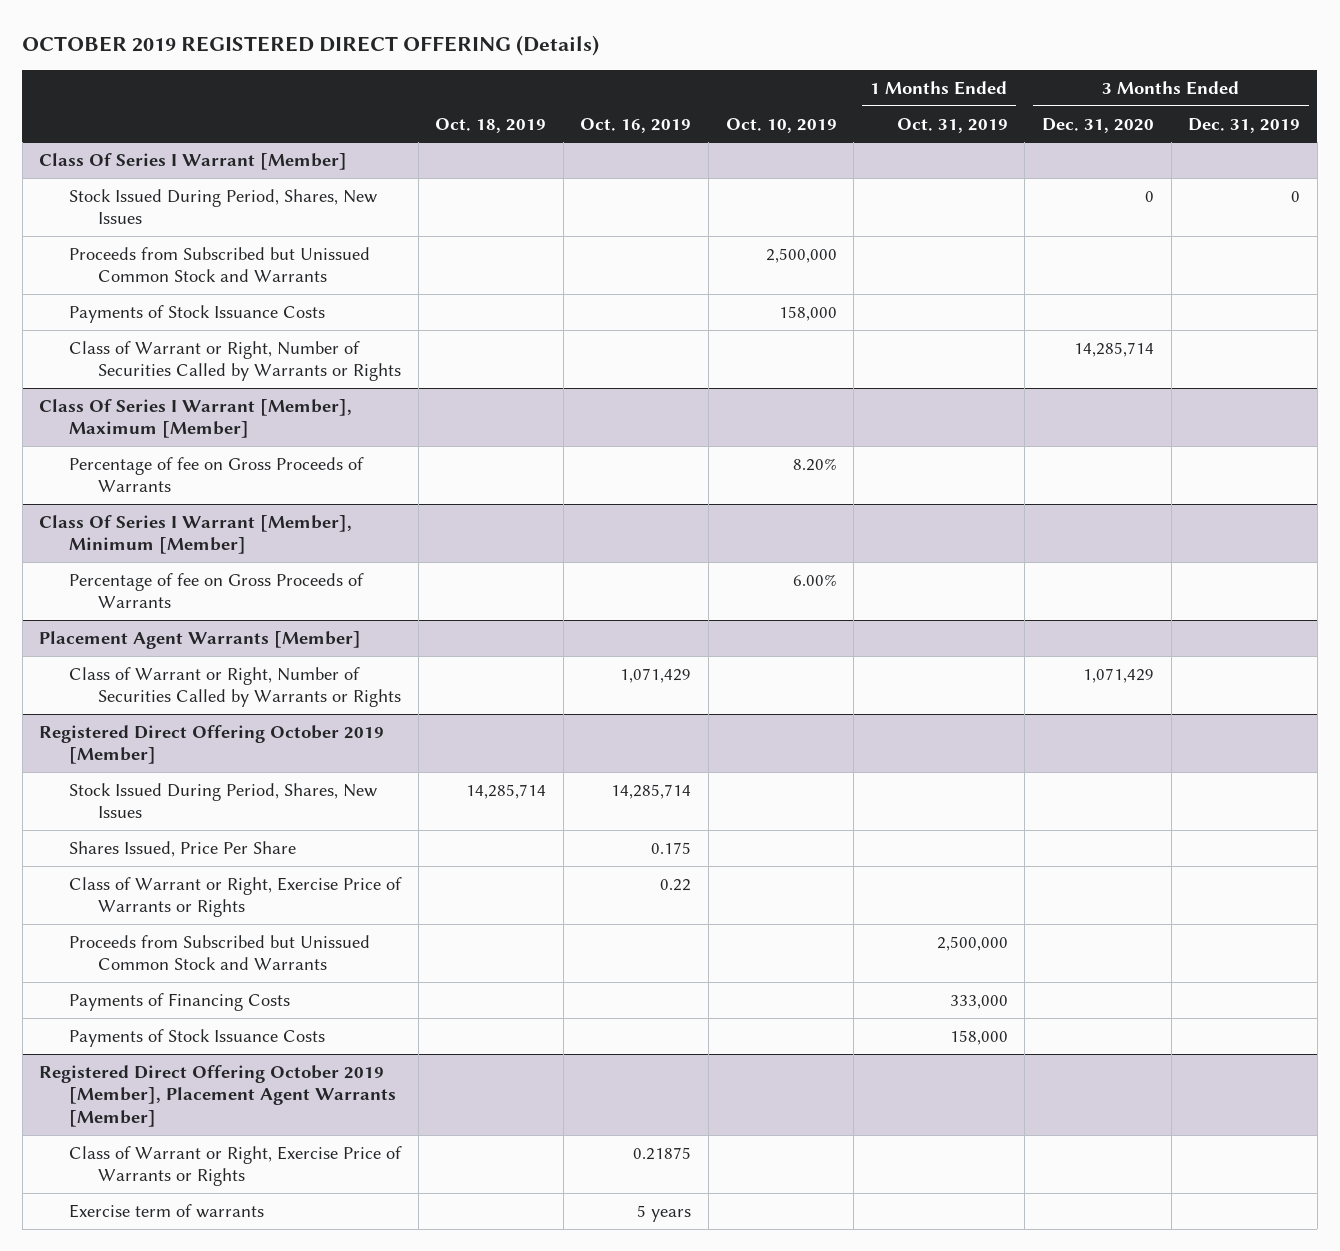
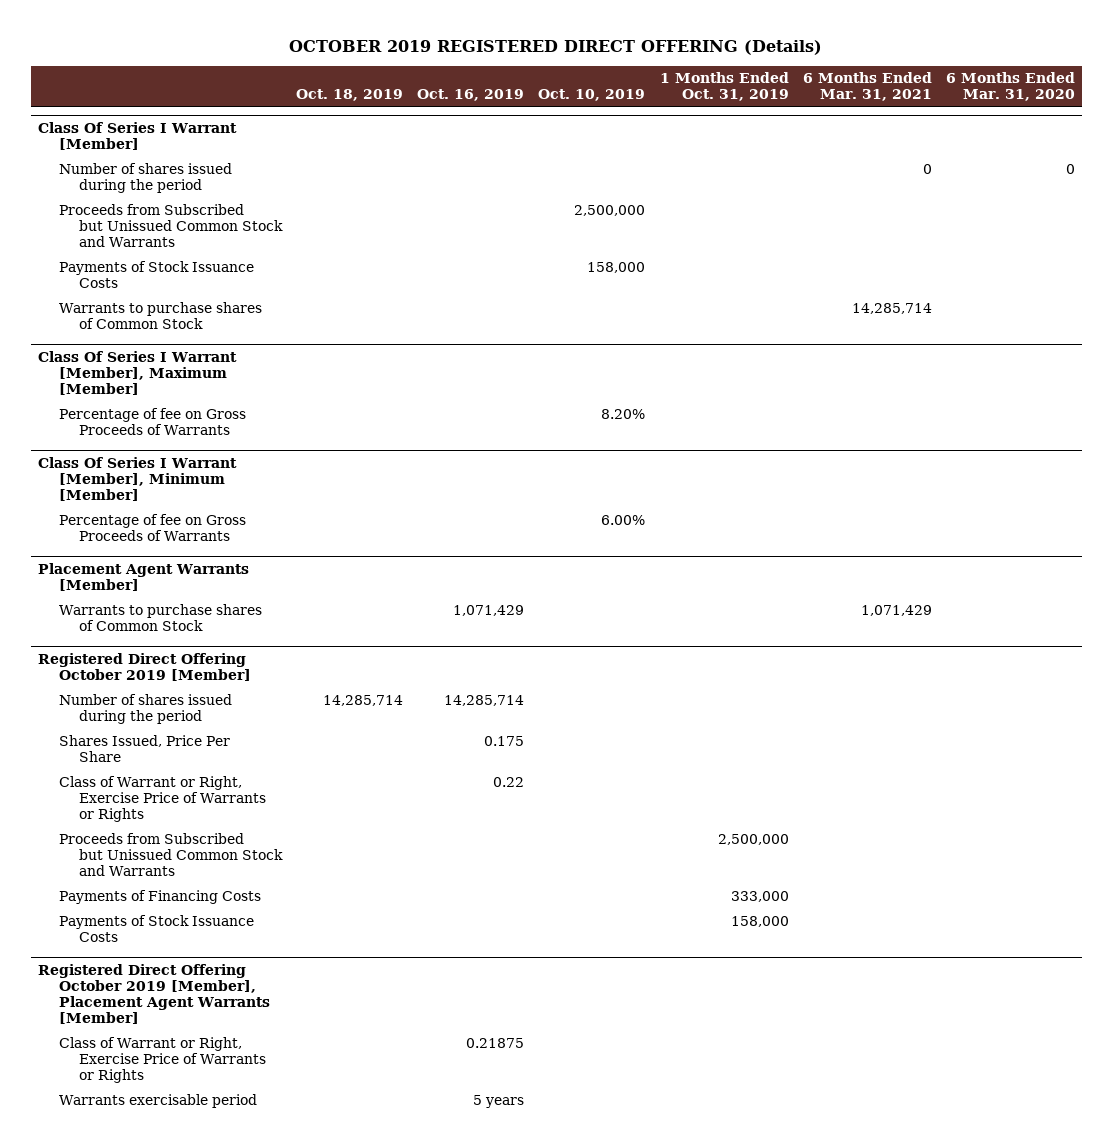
- | Oct. 18, 2019 | Oct. 16, 2019 | Oct. 10, 2019 | 1 Months Ended Oct. 31, 2019 | 3 Months Ended Dec. 31, 2020 | 3 Months Ended Dec. 31, 2019
+ | Oct. 18, 2019 | Oct. 16, 2019 | Oct. 10, 2019 | 1 Months Ended Oct. 31, 2019 | 6 Months Ended Mar. 31, 2021 | 6 Months Ended Mar. 31, 2020
@ Class Of Series I Warrant [Member]
- Stock Issued During Period, Shares, New Issues | | | | | 0 | 0
+ Number of shares issued during the period | | | | | 0 | 0
- Class of Warrant or Right, Number of Securities Called by Warrants or Rights | | | | | 14,285,714 |
+ Warrants to purchase shares of Common Stock | | | | | 14,285,714 |
@ Placement Agent Warrants [Member]
- Class of Warrant or Right, Number of Securities Called by Warrants or Rights | | 1,071,429 | | | 1,071,429 |
+ Warrants to purchase shares of Common Stock | | 1,071,429 | | | 1,071,429 |
@ Registered Direct Offering October 2019 [Member]
- Stock Issued During Period, Shares, New Issues | 14,285,714 | 14,285,714 | | | |
+ Number of shares issued during the period | 14,285,714 | 14,285,714 | | | |
@ Registered Direct Offering October 2019 [Member], Placement Agent Warrants [Member]
- Exercise term of warrants | | 5 years | | | |
+ Warrants exercisable period | | 5 years | | | |

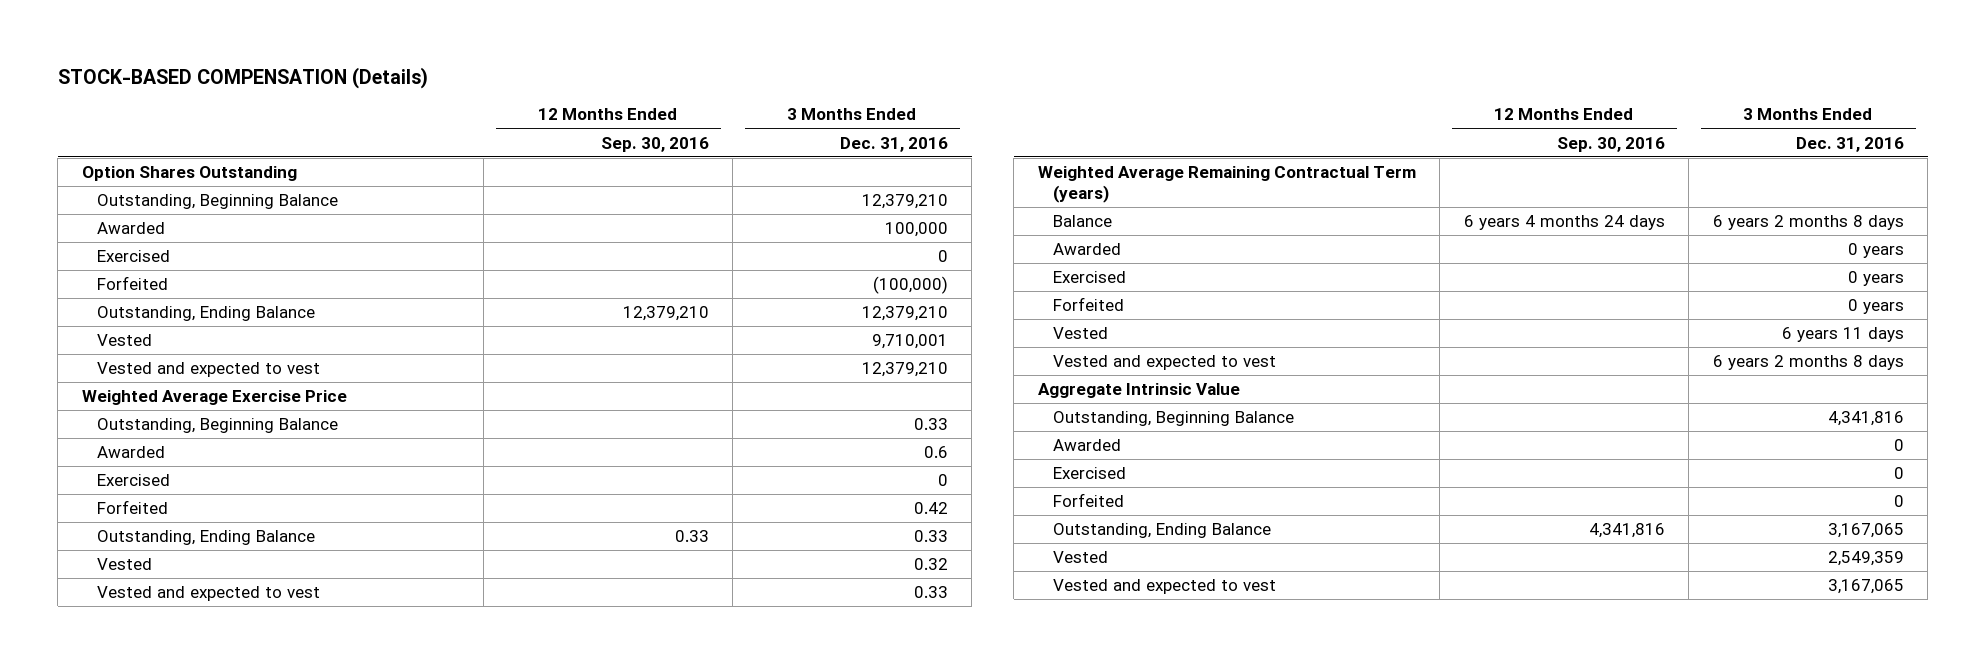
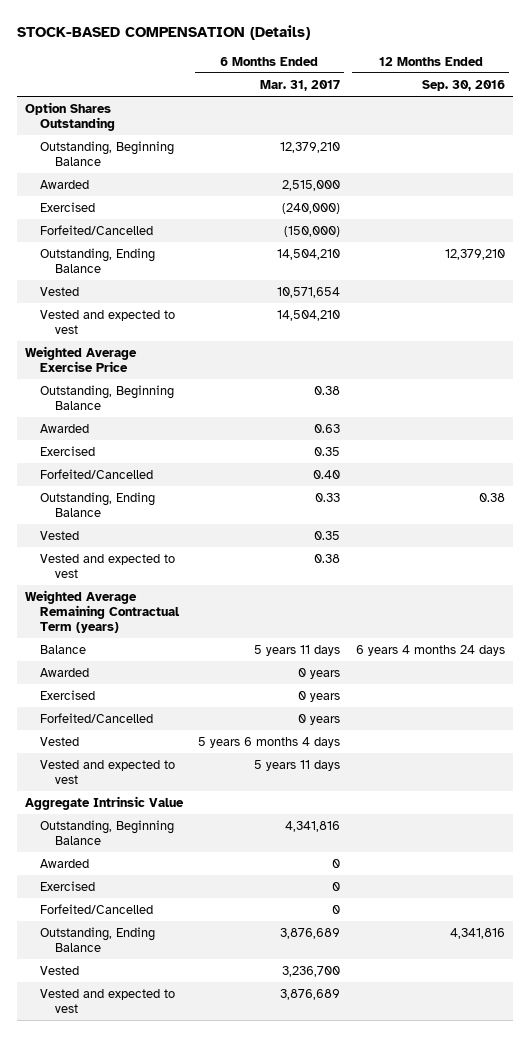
- | 12 Months Ended Sep. 30, 2016 | 3 Months Ended Dec. 31, 2016
+ | 6 Months Ended Mar. 31, 2017 | 12 Months Ended Sep. 30, 2016
- Forfeited | | (100,000)
+ Forfeited/Cancelled | (150,000) |
- Forfeited | | 0.42
- Outstanding, Ending Balance | 0.33 | 0.33
+ Forfeited/Cancelled | 0.40 |
+ Outstanding, Ending Balance | 0.33 | 0.38
- Forfeited | | 0 years
+ Forfeited/Cancelled | 0 years |
- Forfeited | | 0
+ Forfeited/Cancelled | 0 |

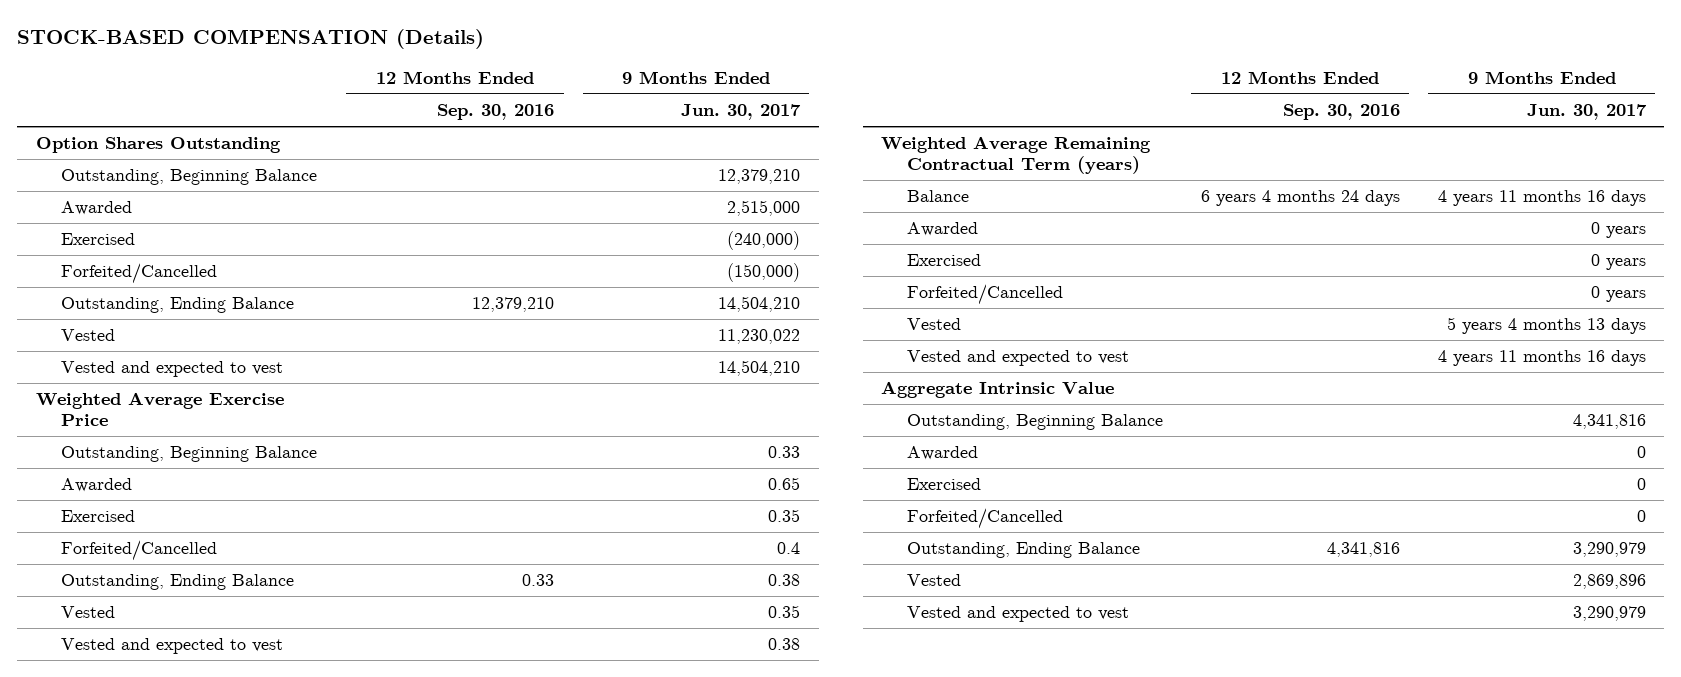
- | 6 Months Ended Mar. 31, 2017 | 12 Months Ended Sep. 30, 2016
+ | 12 Months Ended Sep. 30, 2016 | 9 Months Ended Jun. 30, 2017
- Outstanding, Ending Balance | 0.33 | 0.38
+ Outstanding, Ending Balance | 0.33 | 0.38

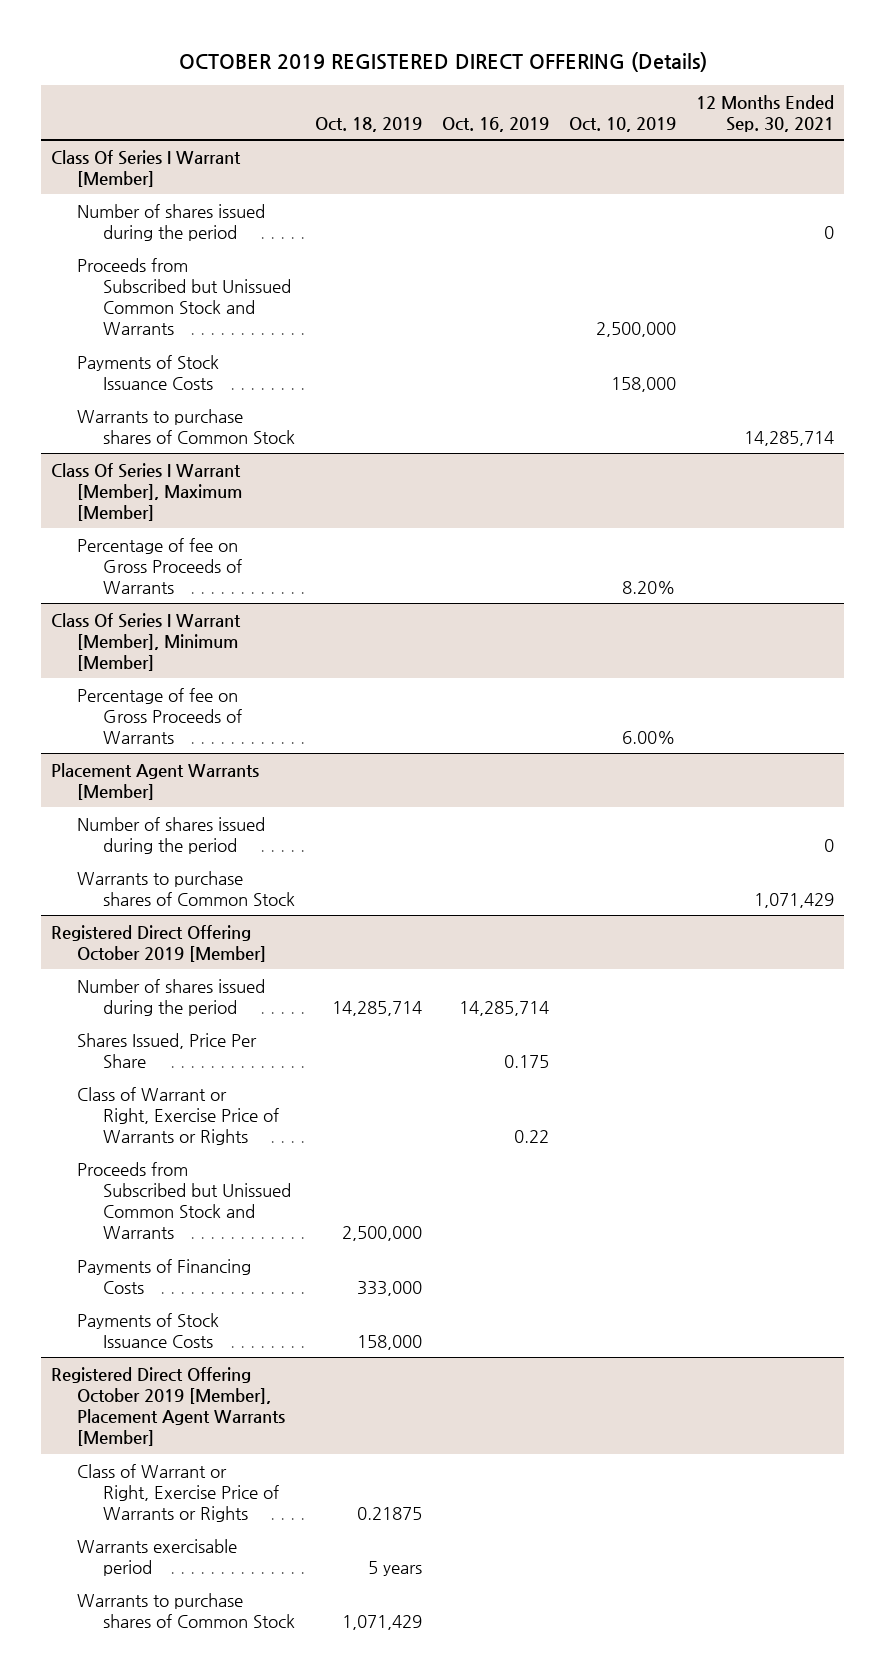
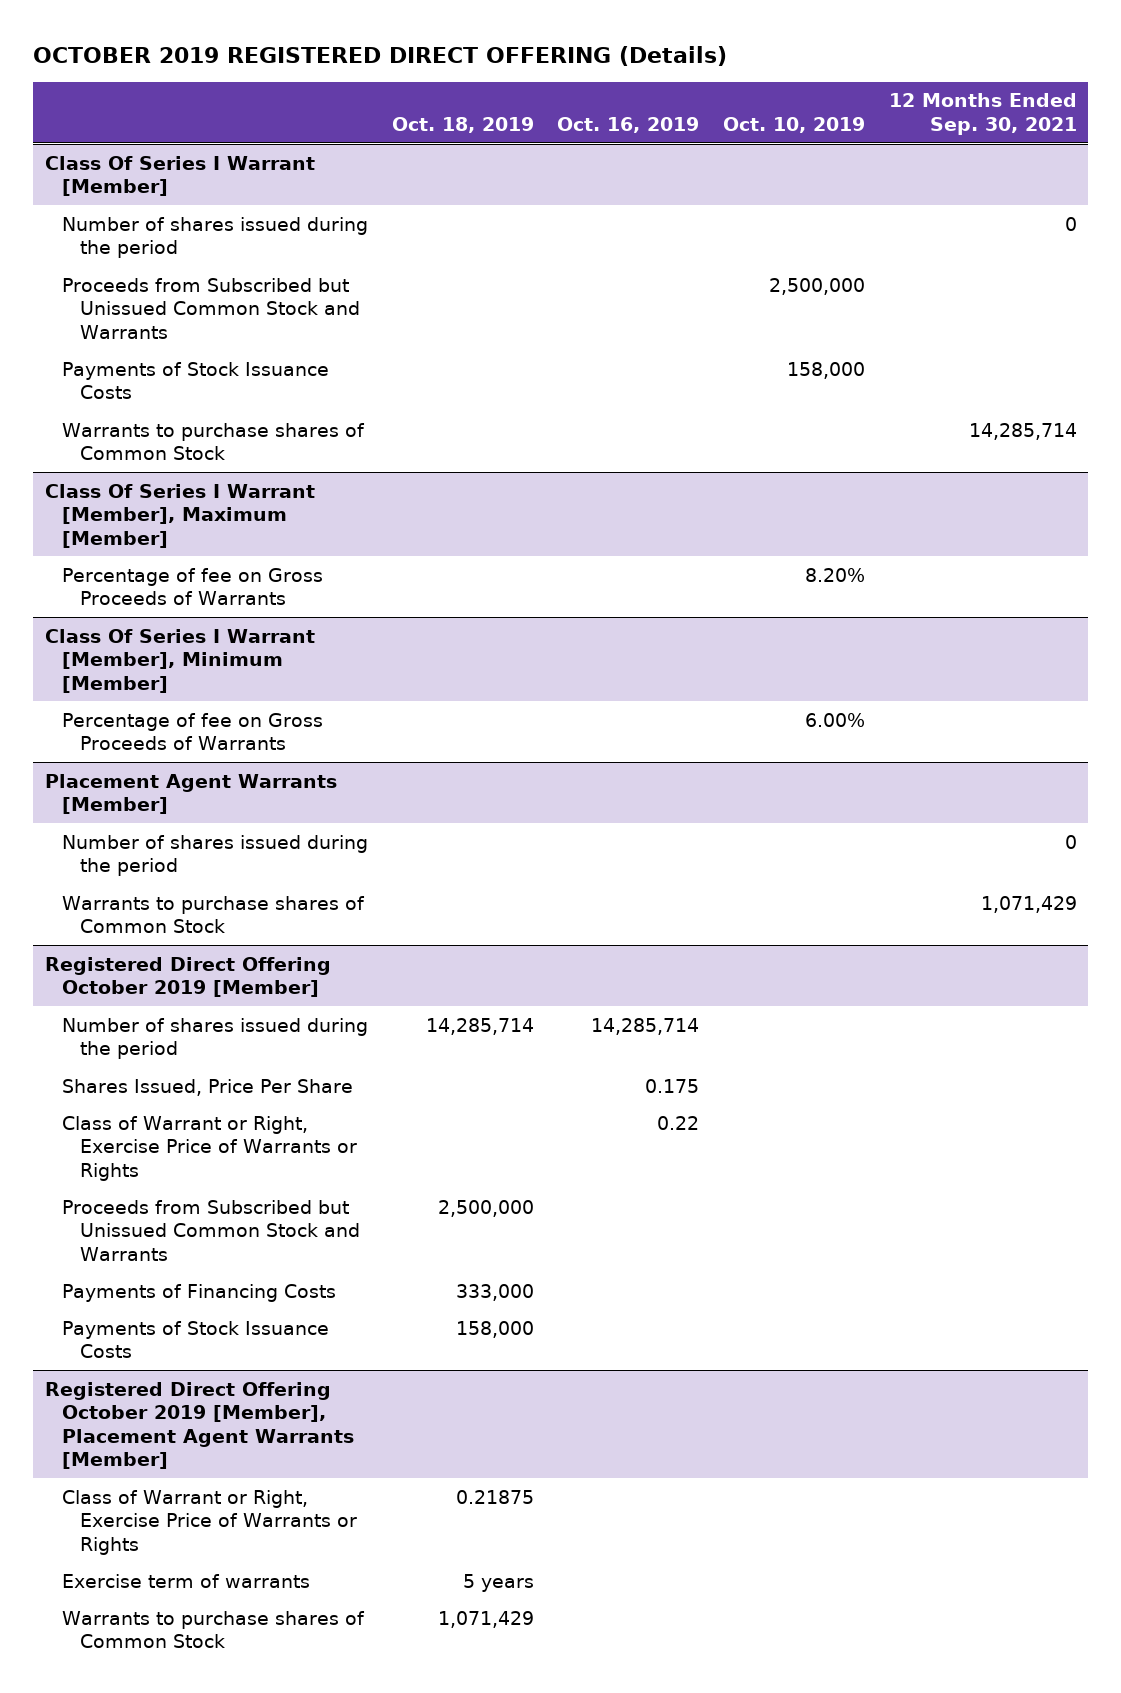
@ Registered Direct Offering October 2019 [Member], Placement Agent Warrants [Member]
- Warrants exercisable period | 5 years | | |
+ Exercise term of warrants | 5 years | | |

